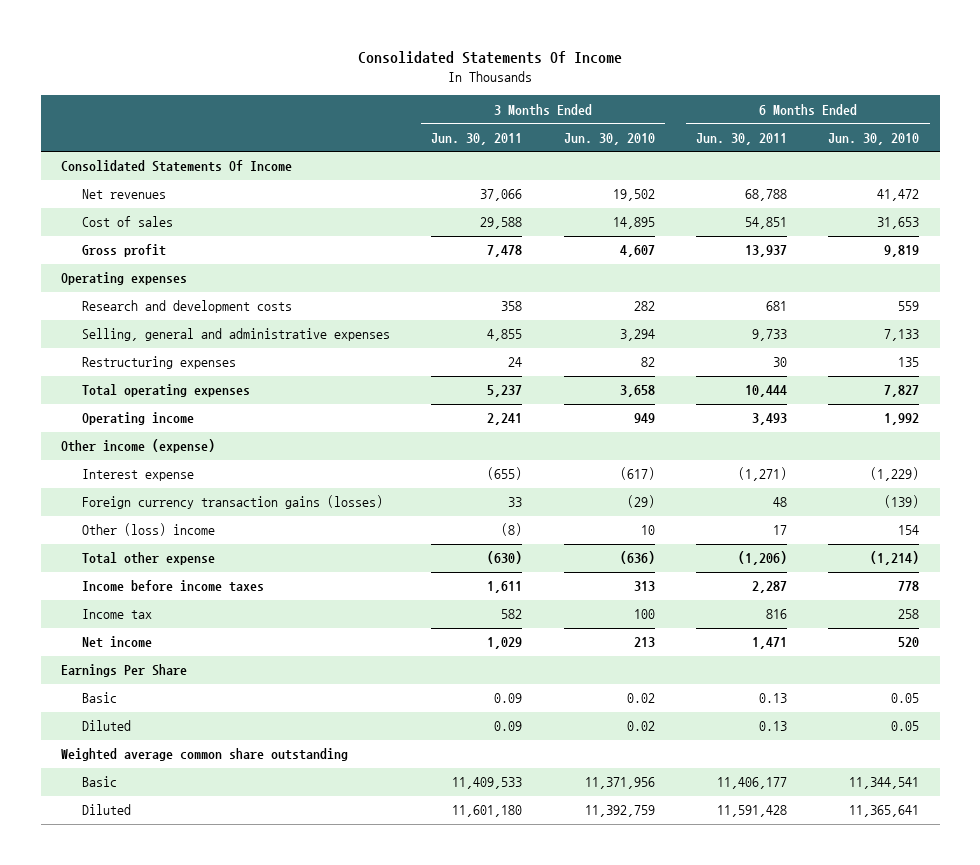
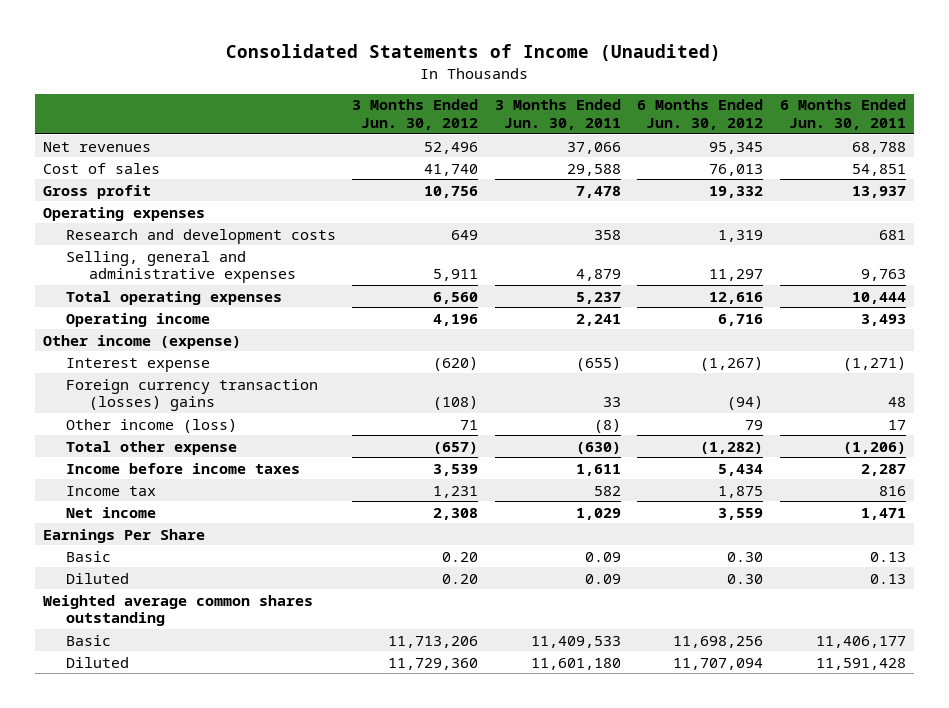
- Consolidated Statements Of Income
+ Consolidated Statements of Income (Unaudited)
- | 3 Months Ended Jun. 30, 2011 | 3 Months Ended Jun. 30, 2010 | 6 Months Ended Jun. 30, 2011 | 6 Months Ended Jun. 30, 2010
+ | 3 Months Ended Jun. 30, 2012 | 3 Months Ended Jun. 30, 2011 | 6 Months Ended Jun. 30, 2012 | 6 Months Ended Jun. 30, 2011
- Consolidated Statements Of Income
- Selling, general and administrative expenses | 4,855 | 3,294 | 9,733 | 7,133
- Restructuring expenses | 24 | 82 | 30 | 135
+ Selling, general and administrative expenses | 5,911 | 4,879 | 11,297 | 9,763
- Foreign currency transaction gains (losses) | 33 | (29) | 48 | (139)
- Other (loss) income | (8) | 10 | 17 | 154
+ Foreign currency transaction (losses) gains | (108) | 33 | (94) | 48
+ Other income (loss) | 71 | (8) | 79 | 17
- Weighted average common share outstanding
+ Weighted average common shares outstanding

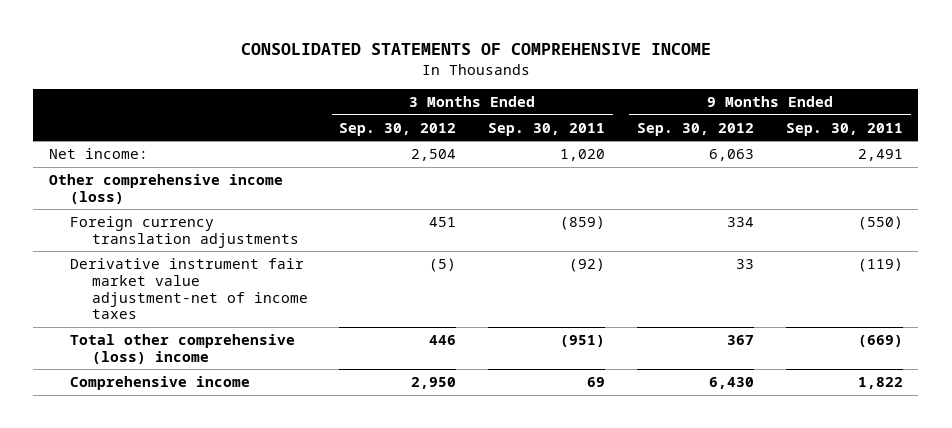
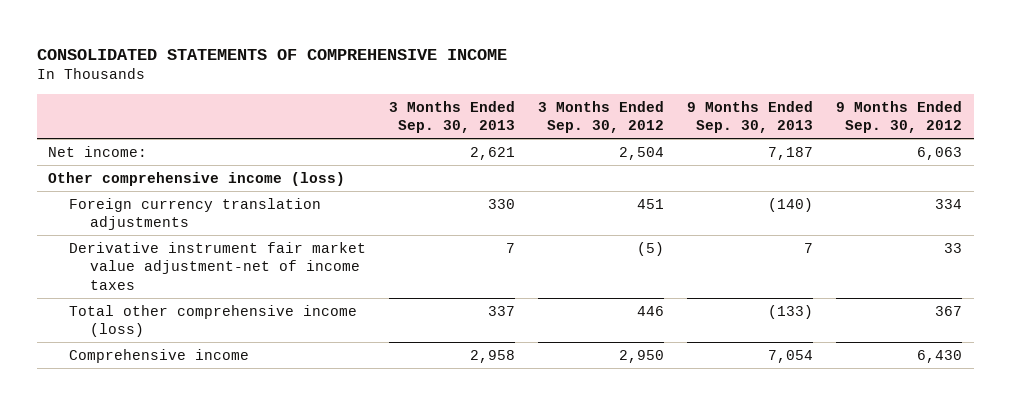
- | 3 Months Ended Sep. 30, 2012 | 3 Months Ended Sep. 30, 2011 | 9 Months Ended Sep. 30, 2012 | 9 Months Ended Sep. 30, 2011
+ | 3 Months Ended Sep. 30, 2013 | 3 Months Ended Sep. 30, 2012 | 9 Months Ended Sep. 30, 2013 | 9 Months Ended Sep. 30, 2012
- Total other comprehensive (loss) income | 446 | (951) | 367 | (669)
+ Total other comprehensive income (loss) | 337 | 446 | (133) | 367

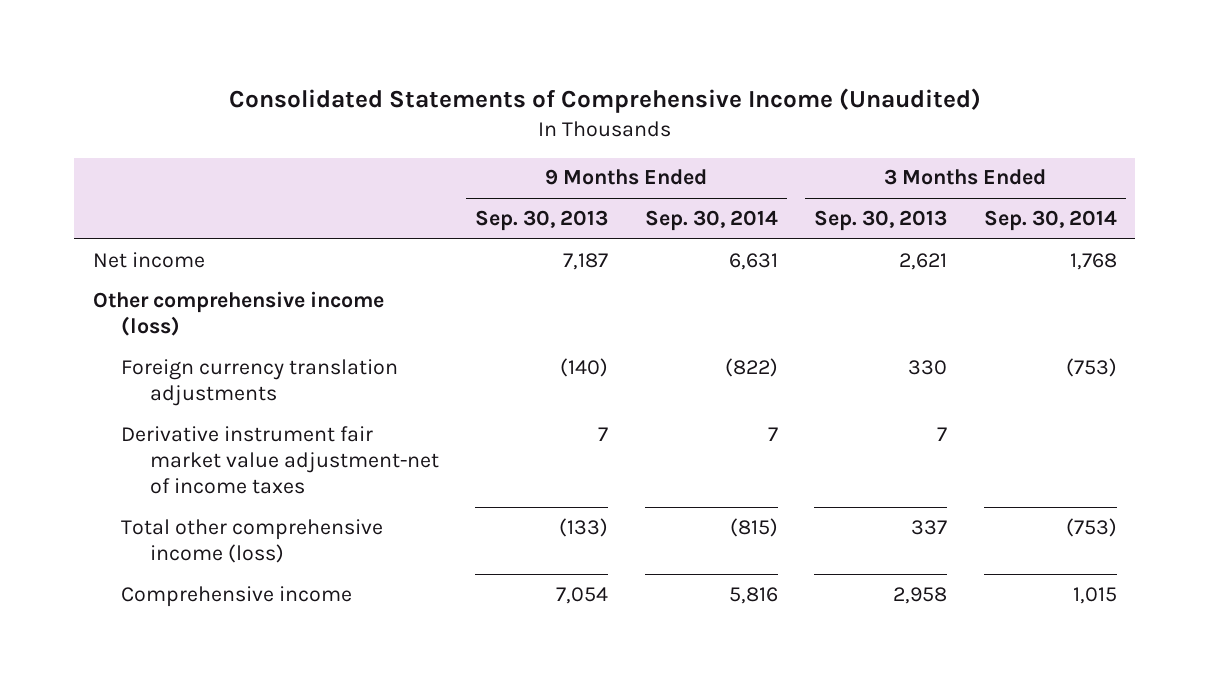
- CONSOLIDATED STATEMENTS OF COMPREHENSIVE INCOME
+ Consolidated Statements of Comprehensive Income (Unaudited)
- | 3 Months Ended Sep. 30, 2013 | 3 Months Ended Sep. 30, 2012 | 9 Months Ended Sep. 30, 2013 | 9 Months Ended Sep. 30, 2012
+ | 9 Months Ended Sep. 30, 2013 | 9 Months Ended Sep. 30, 2014 | 3 Months Ended Sep. 30, 2013 | 3 Months Ended Sep. 30, 2014
- Net income: | 2,621 | 2,504 | 7,187 | 6,063
+ Net income | 7,187 | 6,631 | 2,621 | 1,768

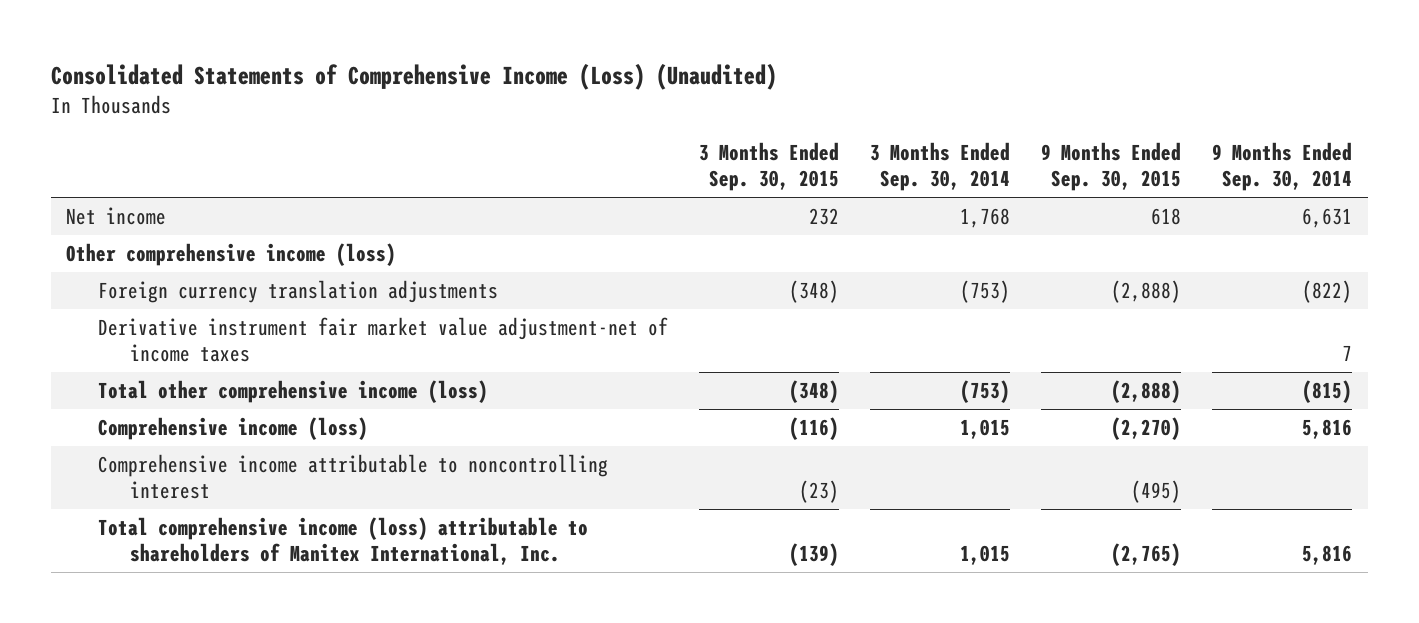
- Consolidated Statements of Comprehensive Income (Unaudited)
+ Consolidated Statements of Comprehensive Income (Loss) (Unaudited)
- | 9 Months Ended Sep. 30, 2013 | 9 Months Ended Sep. 30, 2014 | 3 Months Ended Sep. 30, 2013 | 3 Months Ended Sep. 30, 2014
+ | 3 Months Ended Sep. 30, 2015 | 3 Months Ended Sep. 30, 2014 | 9 Months Ended Sep. 30, 2015 | 9 Months Ended Sep. 30, 2014
- Comprehensive income | 7,054 | 5,816 | 2,958 | 1,015
+ Comprehensive income (loss) | (116) | 1,015 | (2,270) | 5,816
+ Comprehensive income attributable to noncontrolling interest | (23) | | (495) |
+ Total comprehensive income (loss) attributable to shareholders of Manitex International, Inc. | (139) | 1,015 | (2,765) | 5,816

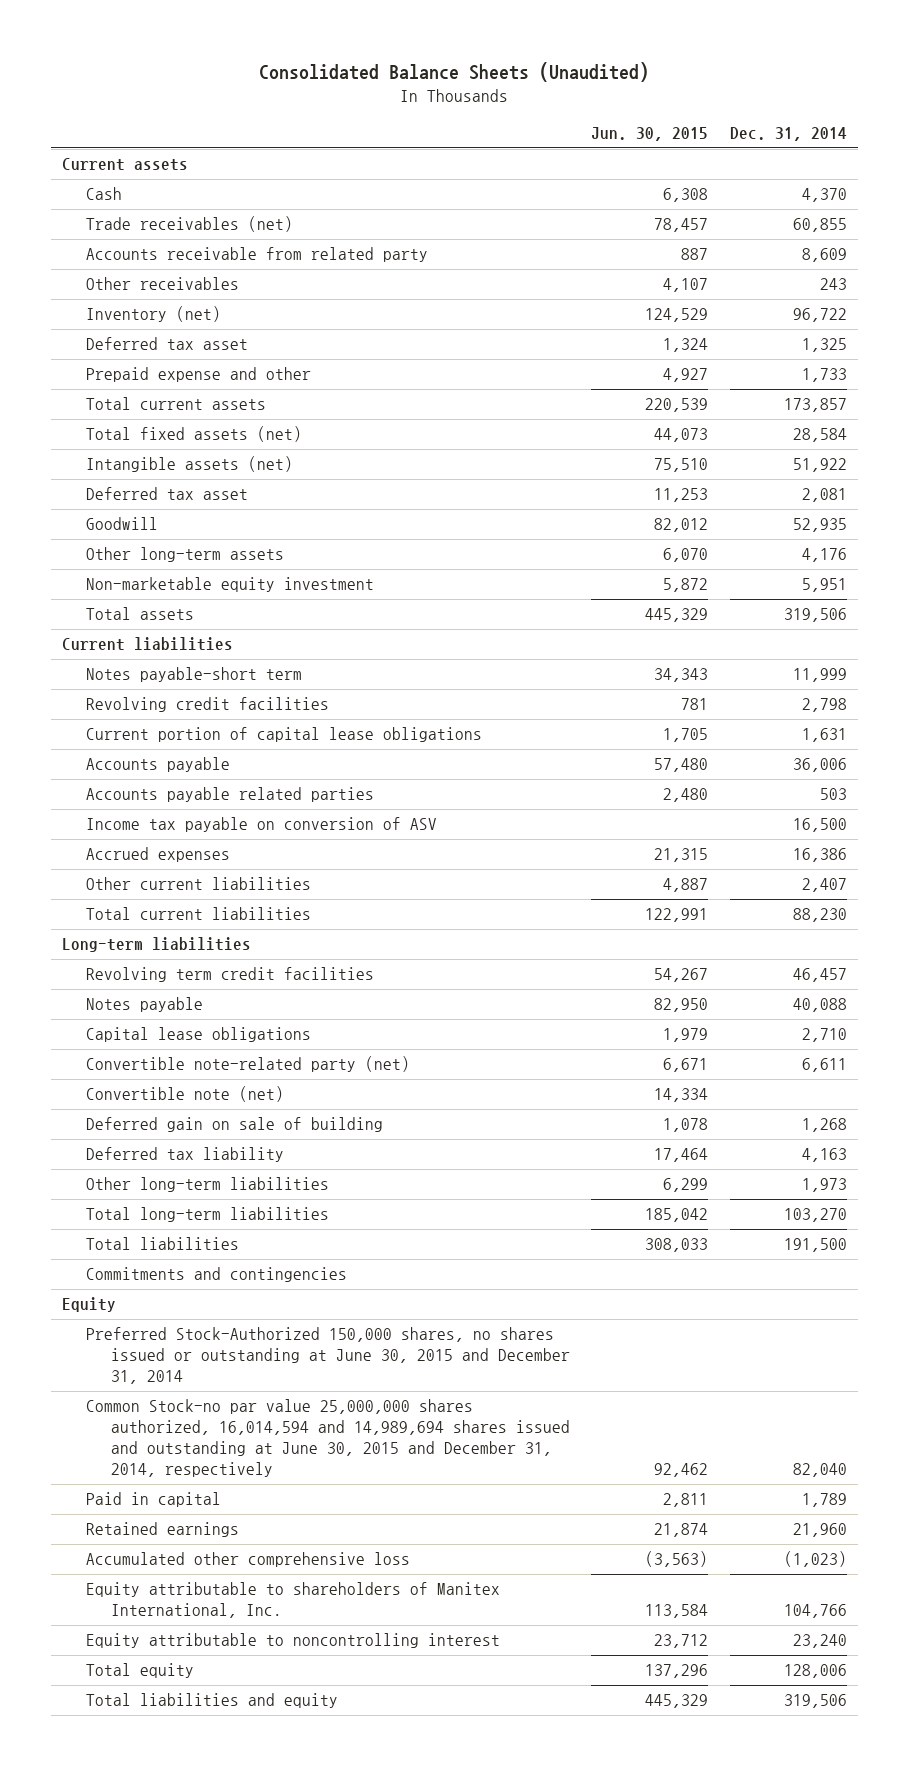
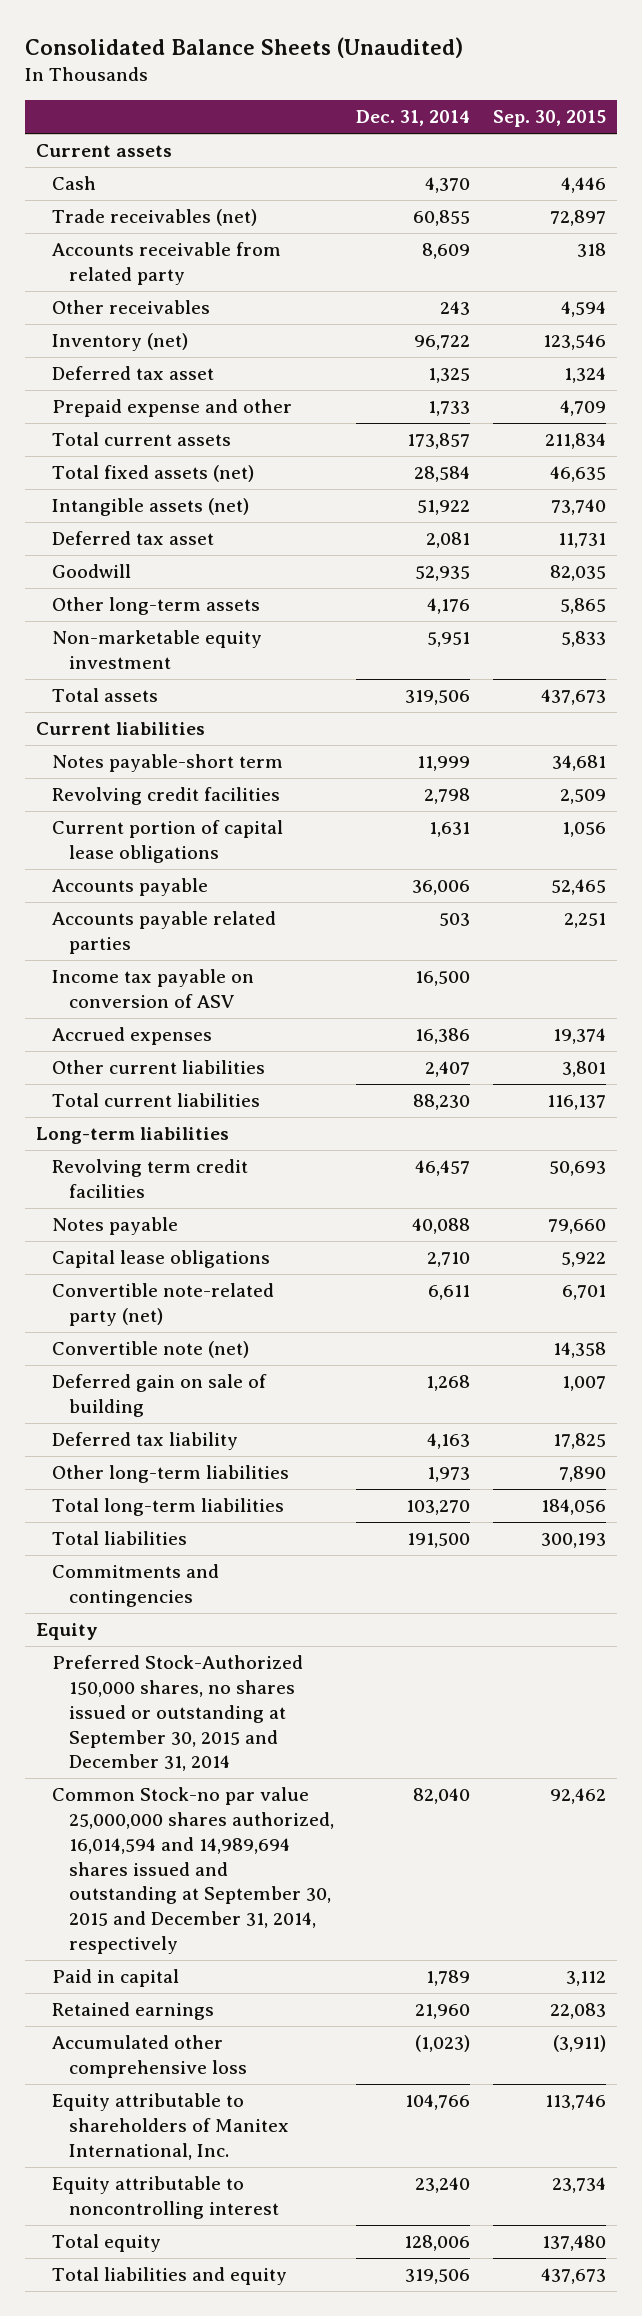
- | Jun. 30, 2015 | Dec. 31, 2014
+ | Dec. 31, 2014 | Sep. 30, 2015
- Preferred Stock-Authorized 150,000 shares, no shares issued or outstanding at June 30, 2015 and December 31, 2014
- Common Stock-no par value 25,000,000 shares authorized, 16,014,594 and 14,989,694 shares issued and outstanding at June 30, 2015 and December 31, 2014, respectively | 92,462 | 82,040
+ Preferred Stock-Authorized 150,000 shares, no shares issued or outstanding at September 30, 2015 and December 31, 2014
+ Common Stock-no par value 25,000,000 shares authorized, 16,014,594 and 14,989,694 shares issued and outstanding at September 30, 2015 and December 31, 2014, respectively | 82,040 | 92,462

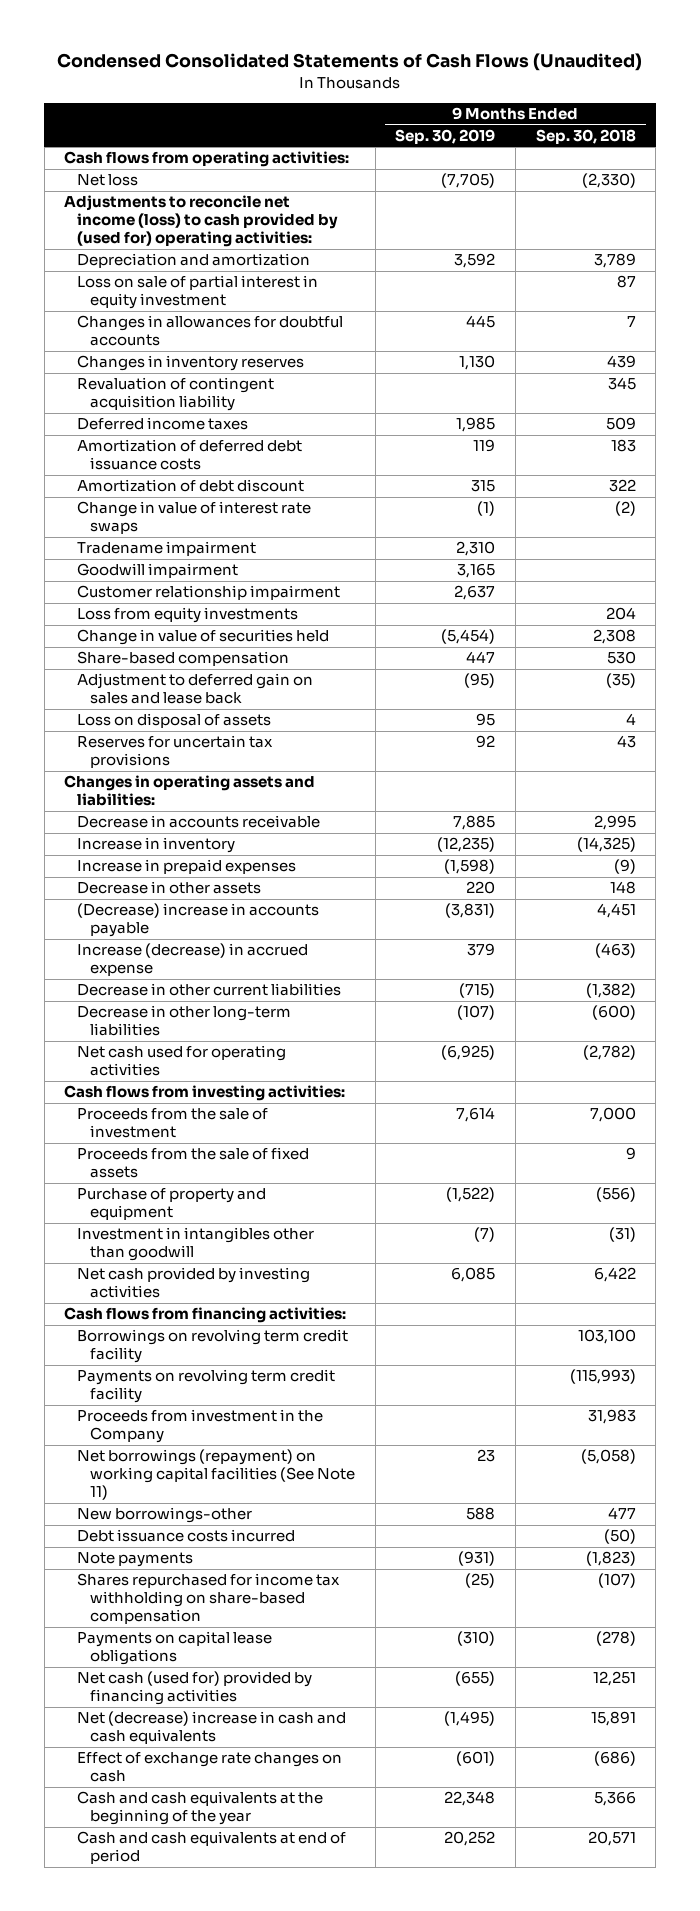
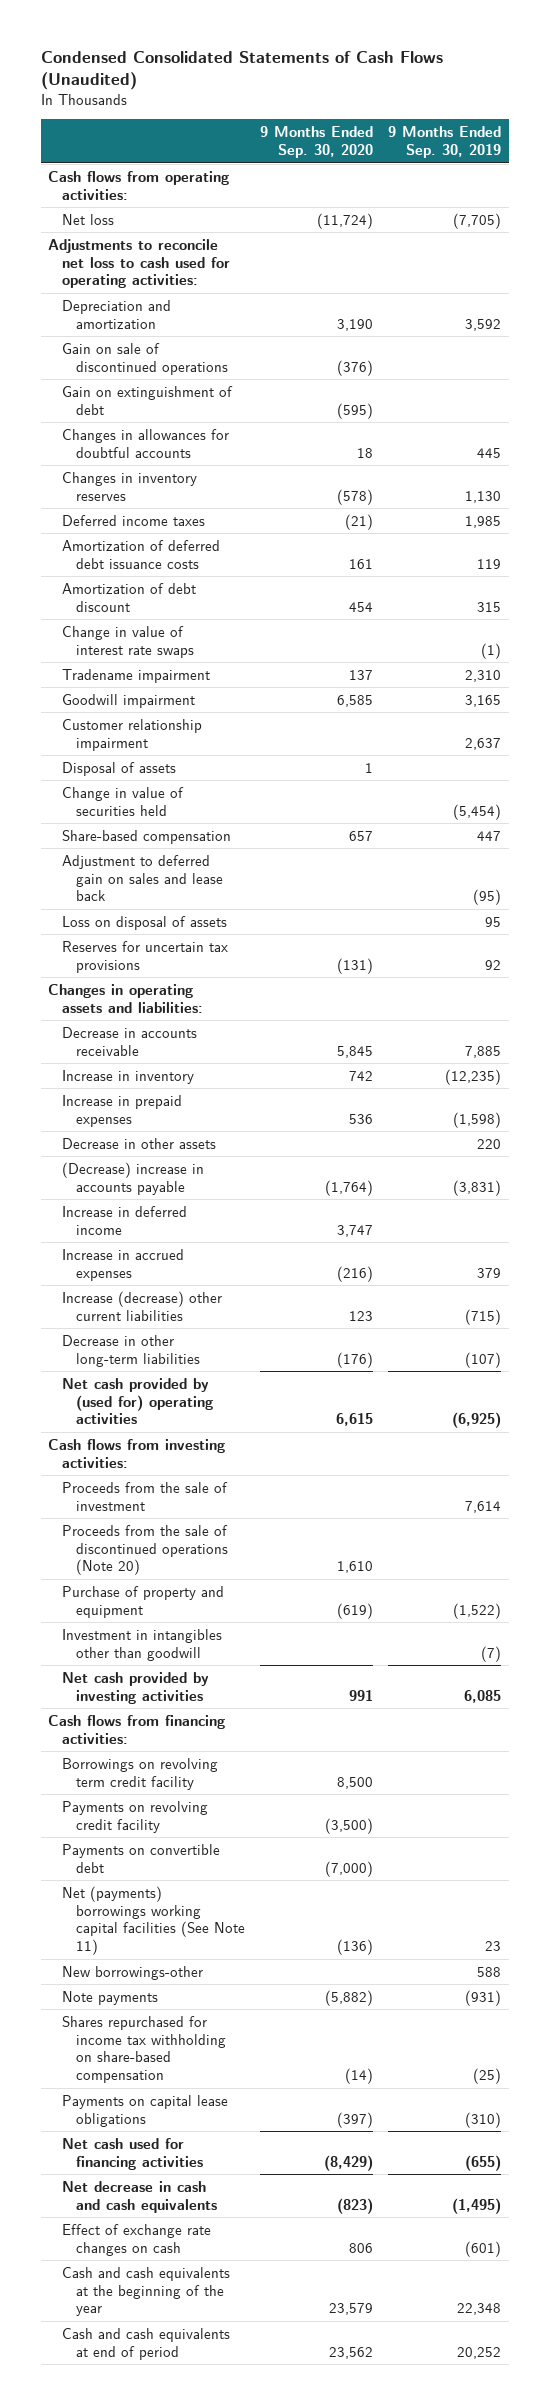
- | 9 Months Ended Sep. 30, 2019 | 9 Months Ended Sep. 30, 2018
+ | 9 Months Ended Sep. 30, 2020 | 9 Months Ended Sep. 30, 2019
- Adjustments to reconcile net income (loss) to cash provided by (used for) operating activities:
+ Adjustments to reconcile net loss to cash used for operating activities:
- Loss on sale of partial interest in equity investment | | 87
+ Gain on sale of discontinued operations | (376) |
+ Gain on extinguishment of debt | (595) |
- Revaluation of contingent acquisition liability | | 345
- Loss from equity investments | | 204
+ Disposal of assets | 1 |
- Increase (decrease) in accrued expense | 379 | (463)
- Decrease in other current liabilities | (715) | (1,382)
+ Increase in deferred income | 3,747 |
+ Increase in accrued expenses | (216) | 379
+ Increase (decrease) other current liabilities | 123 | (715)
- Net cash used for operating activities | (6,925) | (2,782)
+ Net cash provided by (used for) operating activities | 6,615 | (6,925)
- Proceeds from the sale of fixed assets | | 9
+ Proceeds from the sale of discontinued operations (Note 20) | 1,610 |
- Payments on revolving term credit facility | | (115,993)
- Proceeds from investment in the Company | | 31,983
- Net borrowings (repayment) on working capital facilities (See Note 11) | 23 | (5,058)
+ Payments on revolving credit facility | (3,500) |
+ Payments on convertible debt | (7,000) |
+ Net (payments) borrowings working capital facilities (See Note 11) | (136) | 23
- Debt issuance costs incurred | | (50)
- Net cash (used for) provided by financing activities | (655) | 12,251
- Net (decrease) increase in cash and cash equivalents | (1,495) | 15,891
+ Net cash used for financing activities | (8,429) | (655)
+ Net decrease in cash and cash equivalents | (823) | (1,495)

